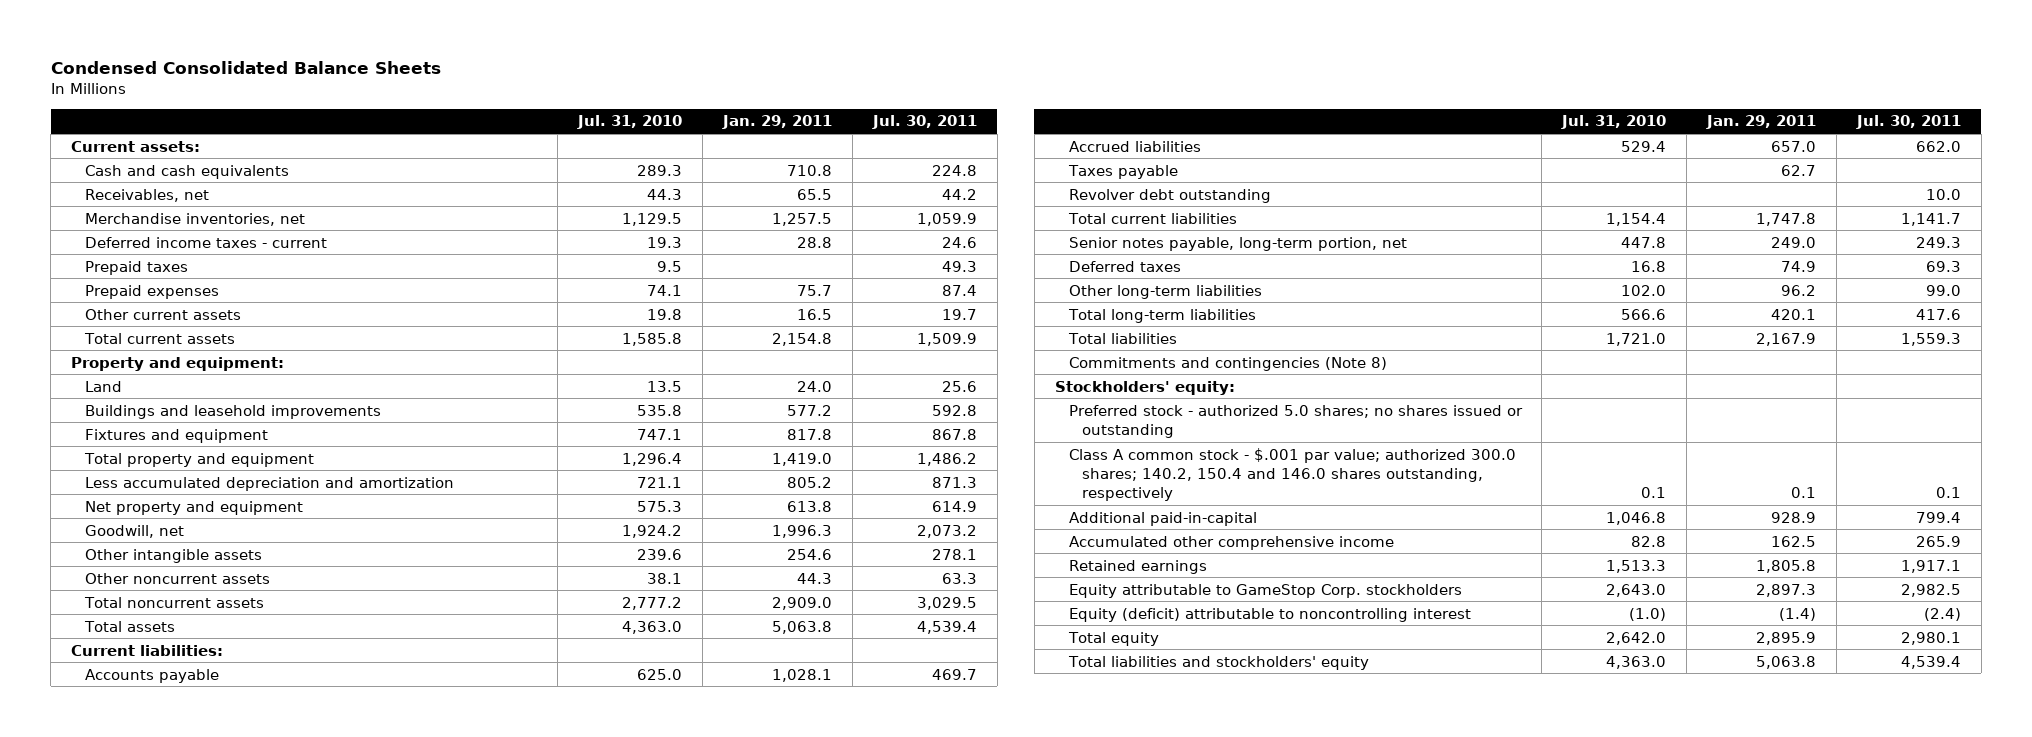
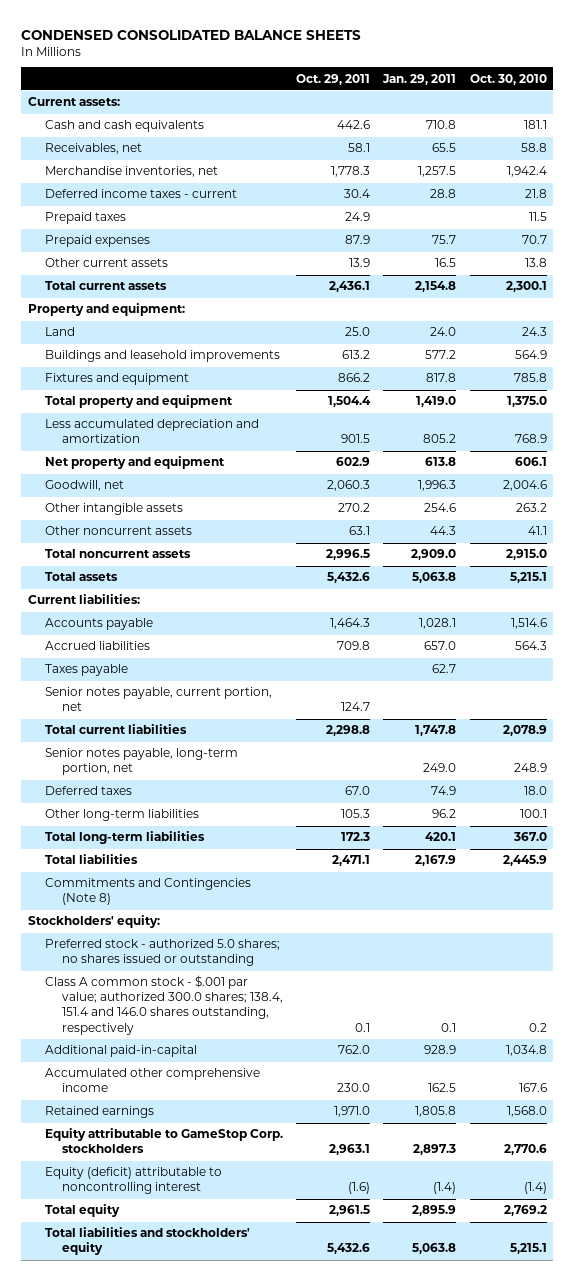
- Condensed Consolidated Balance Sheets
+ CONDENSED CONSOLIDATED BALANCE SHEETS
- | Jul. 31, 2010 | Jan. 29, 2011 | Jul. 30, 2011
+ | Oct. 29, 2011 | Jan. 29, 2011 | Oct. 30, 2010
- Revolver debt outstanding | | | 10.0
+ Senior notes payable, current portion, net | 124.7 | |
- Commitments and contingencies (Note 8)
+ Commitments and Contingencies (Note 8)
- Class A common stock - $.001 par value; authorized 300.0 shares; 140.2, 150.4 and 146.0 shares outstanding, respectively | 0.1 | 0.1 | 0.1
+ Class A common stock - $.001 par value; authorized 300.0 shares; 138.4, 151.4 and 146.0 shares outstanding, respectively | 0.1 | 0.1 | 0.2

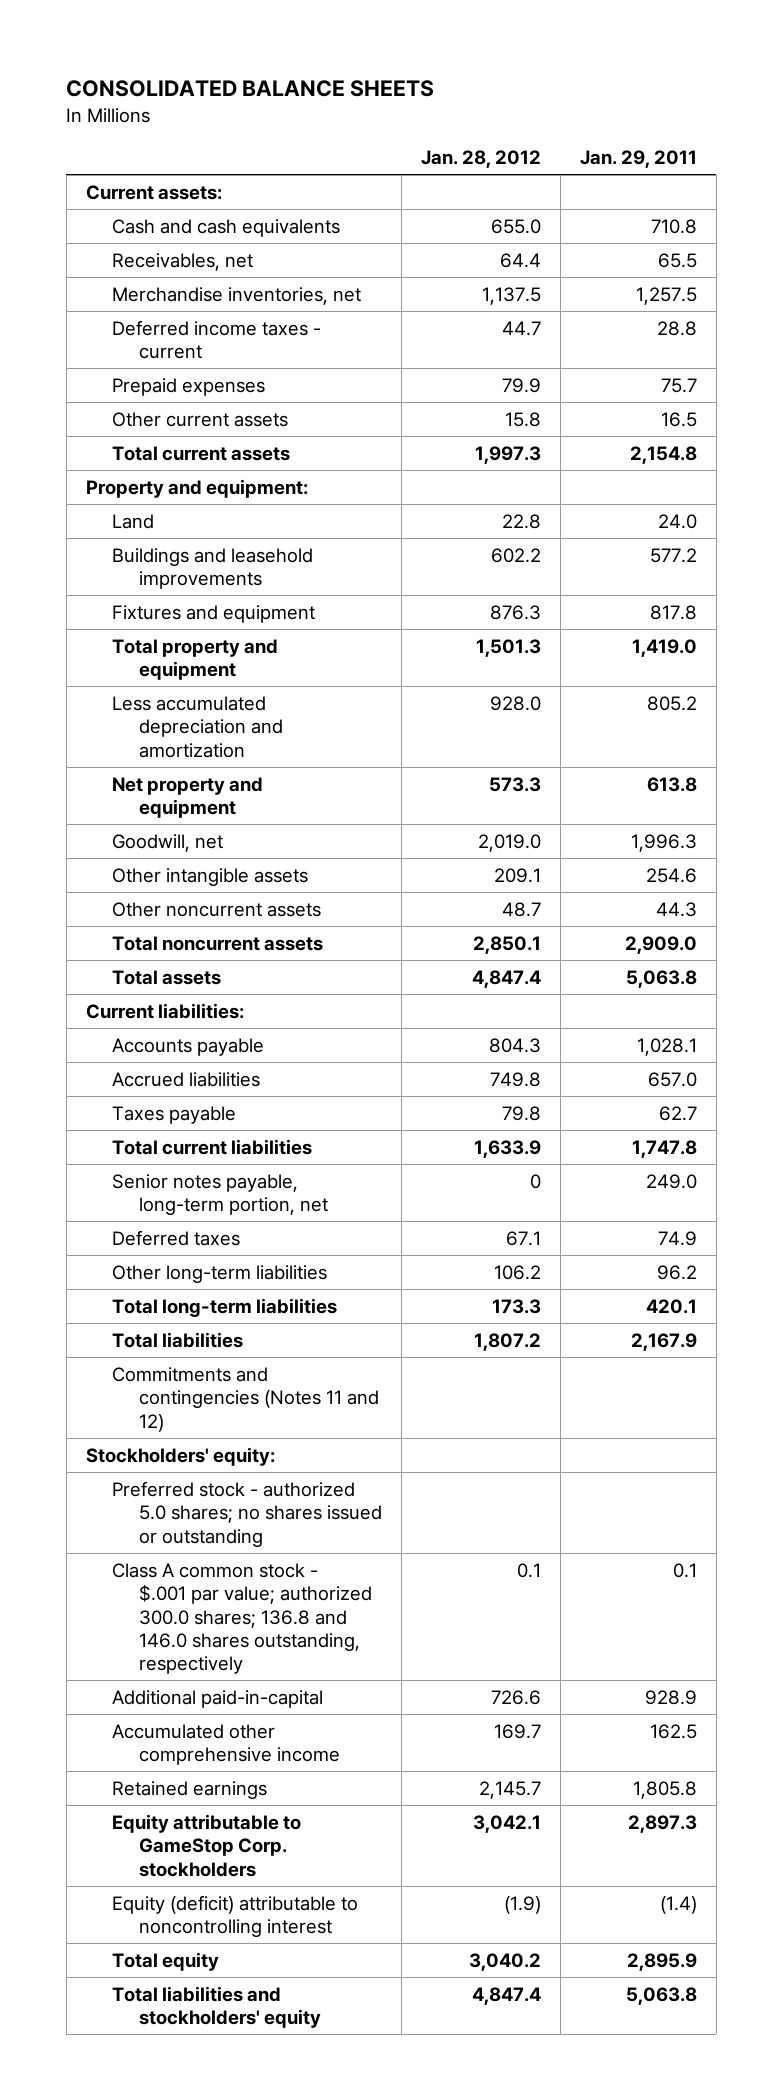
- CONDENSED CONSOLIDATED BALANCE SHEETS
+ CONSOLIDATED BALANCE SHEETS
- | Oct. 29, 2011 | Jan. 29, 2011 | Oct. 30, 2010
+ | Jan. 28, 2012 | Jan. 29, 2011
- Prepaid taxes | 24.9 | | 11.5
- Senior notes payable, current portion, net | 124.7 | |
- Commitments and Contingencies (Note 8)
+ Commitments and contingencies (Notes 11 and 12)
- Class A common stock - $.001 par value; authorized 300.0 shares; 138.4, 151.4 and 146.0 shares outstanding, respectively | 0.1 | 0.1 | 0.2
+ Class A common stock - $.001 par value; authorized 300.0 shares; 136.8 and 146.0 shares outstanding, respectively | 0.1 | 0.1

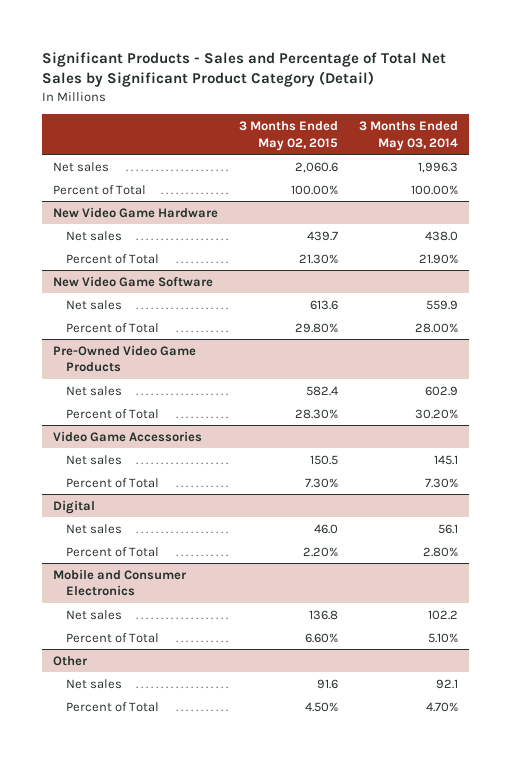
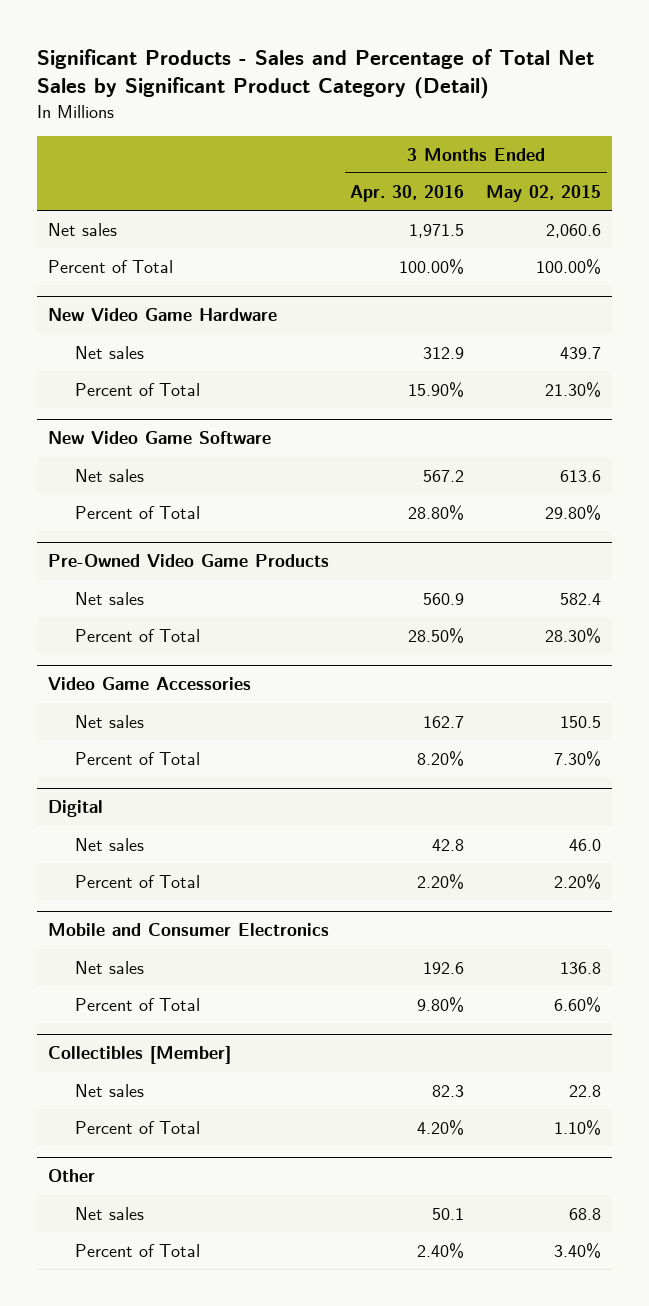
- | 3 Months Ended May 02, 2015 | 3 Months Ended May 03, 2014
+ | 3 Months Ended Apr. 30, 2016 | 3 Months Ended May 02, 2015
+ Collectibles [Member]
+ Net sales | 82.3 | 22.8
+ Percent of Total | 4.20% | 1.10%
@ Other
- Net sales | 91.6 | 92.1
- Percent of Total | 4.50% | 4.70%
+ Net sales | 50.1 | 68.8
+ Percent of Total | 2.40% | 3.40%

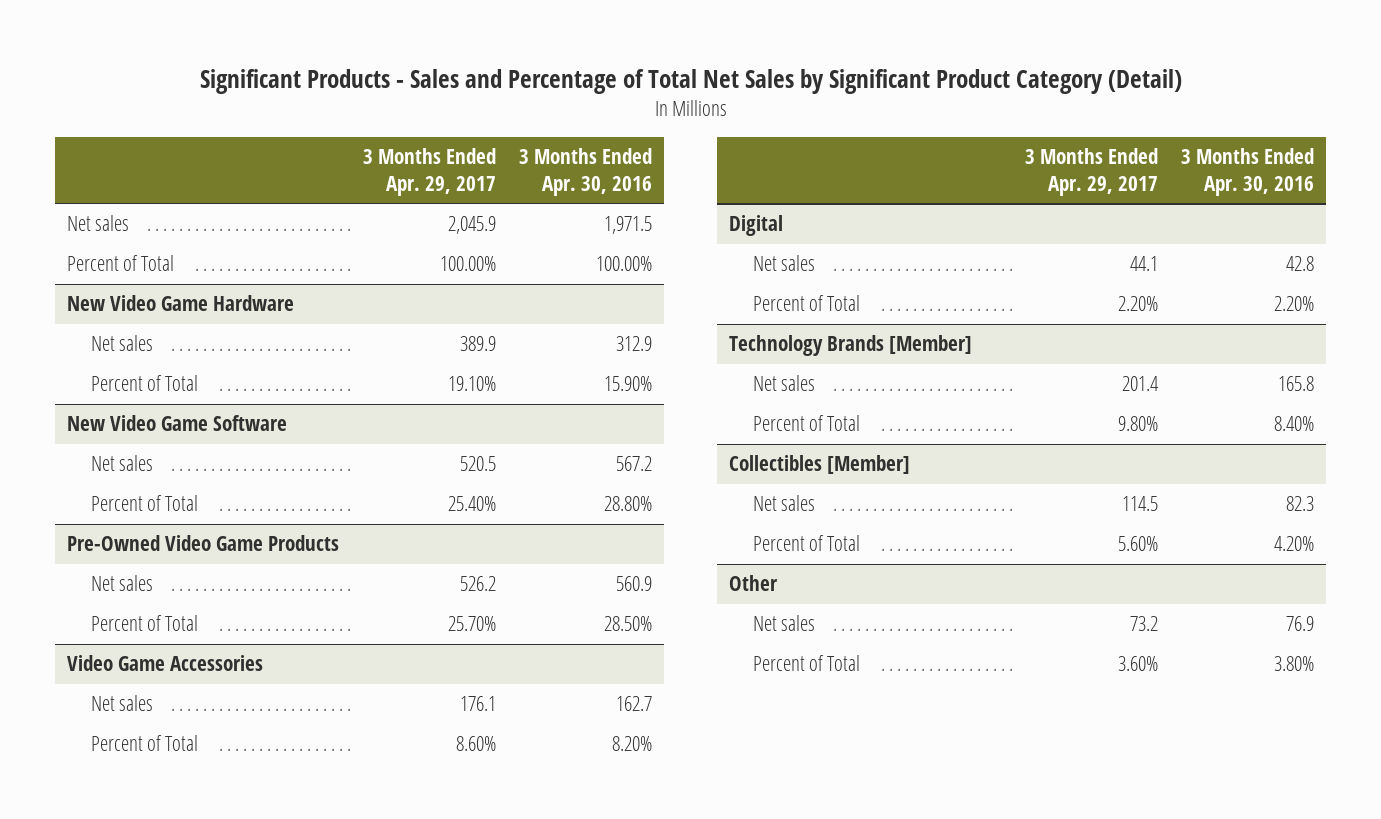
- | 3 Months Ended Apr. 30, 2016 | 3 Months Ended May 02, 2015
+ | 3 Months Ended Apr. 29, 2017 | 3 Months Ended Apr. 30, 2016
- Mobile and Consumer Electronics
- Net sales | 192.6 | 136.8
- Percent of Total | 9.80% | 6.60%
+ Technology Brands [Member]
+ Net sales | 201.4 | 165.8
+ Percent of Total | 9.80% | 8.40%
@ Other
- Net sales | 50.1 | 68.8
- Percent of Total | 2.40% | 3.40%
+ Net sales | 73.2 | 76.9
+ Percent of Total | 3.60% | 3.80%

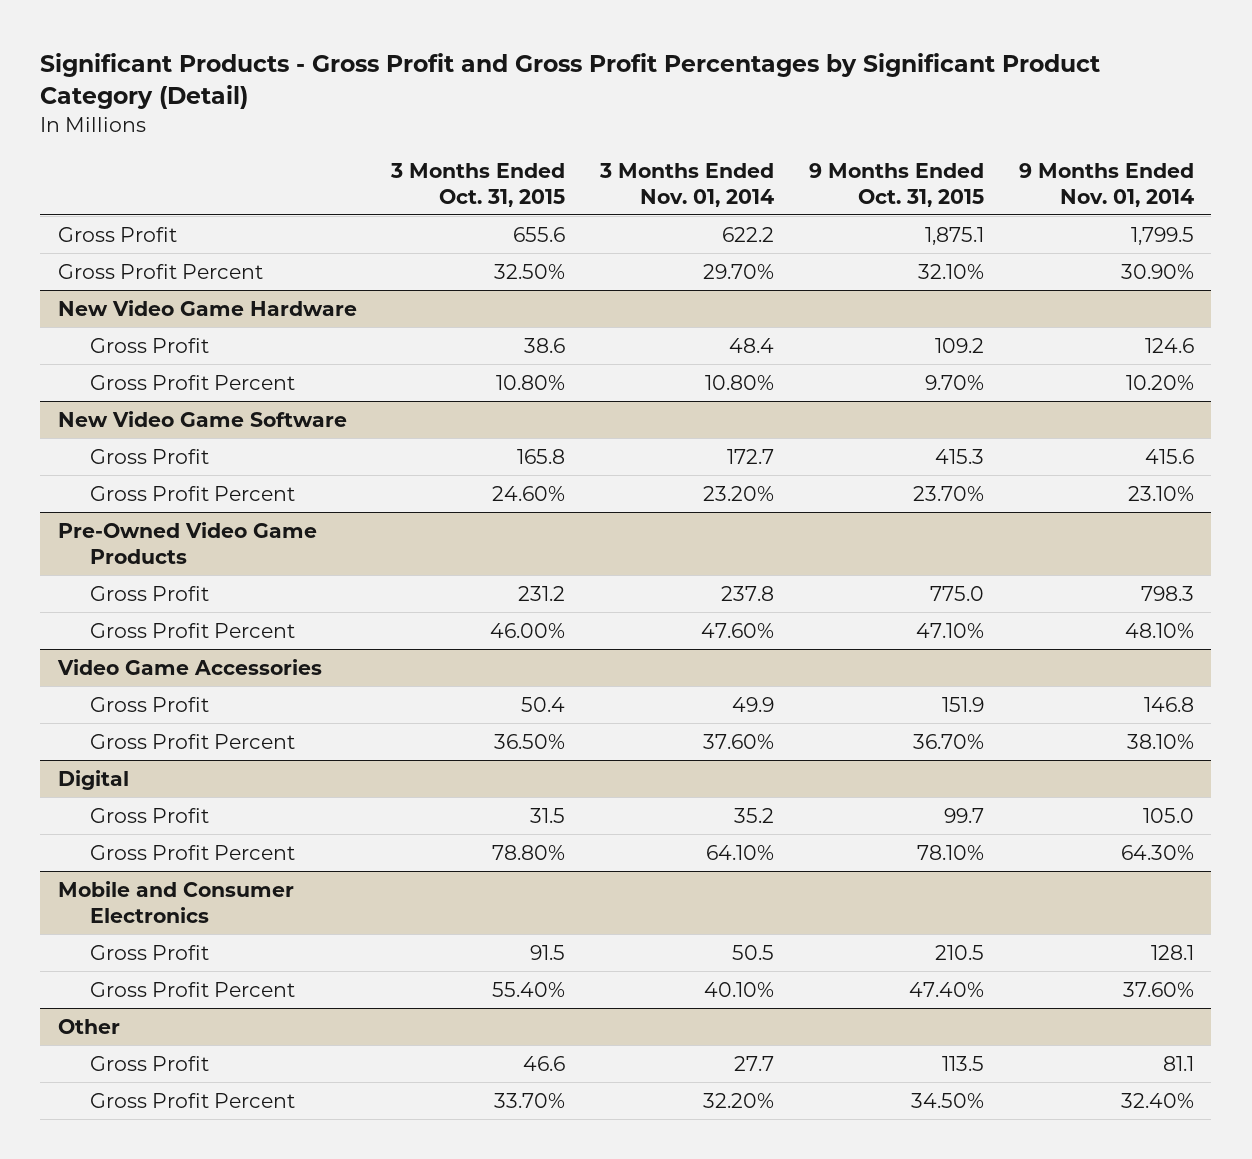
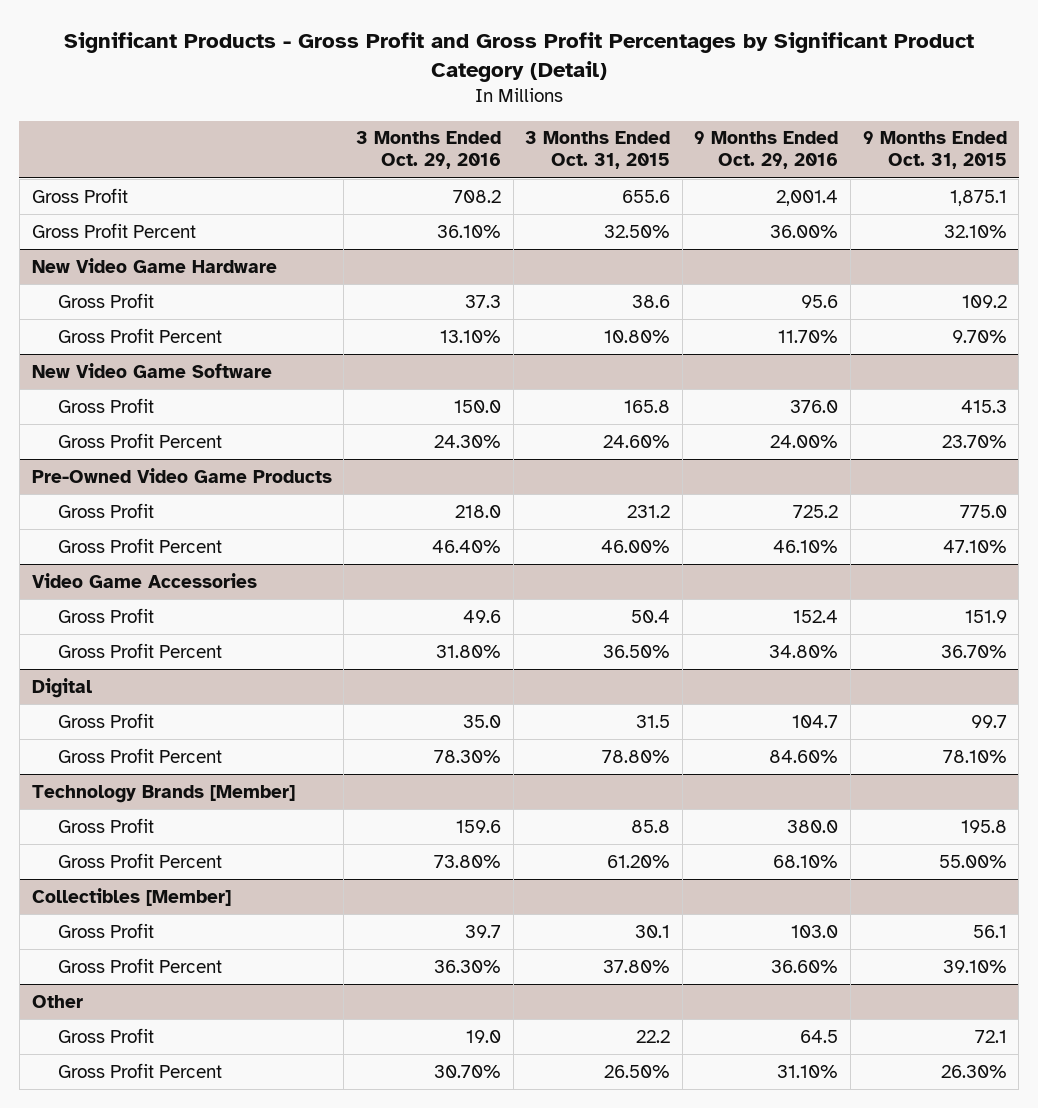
- | 3 Months Ended Oct. 31, 2015 | 3 Months Ended Nov. 01, 2014 | 9 Months Ended Oct. 31, 2015 | 9 Months Ended Nov. 01, 2014
+ | 3 Months Ended Oct. 29, 2016 | 3 Months Ended Oct. 31, 2015 | 9 Months Ended Oct. 29, 2016 | 9 Months Ended Oct. 31, 2015
- Mobile and Consumer Electronics
- Gross Profit | 91.5 | 50.5 | 210.5 | 128.1
- Gross Profit Percent | 55.40% | 40.10% | 47.40% | 37.60%
+ Technology Brands [Member]
+ Gross Profit | 159.6 | 85.8 | 380.0 | 195.8
+ Gross Profit Percent | 73.80% | 61.20% | 68.10% | 55.00%
+ Collectibles [Member]
+ Gross Profit | 39.7 | 30.1 | 103.0 | 56.1
+ Gross Profit Percent | 36.30% | 37.80% | 36.60% | 39.10%
@ Other
- Gross Profit | 46.6 | 27.7 | 113.5 | 81.1
- Gross Profit Percent | 33.70% | 32.20% | 34.50% | 32.40%
+ Gross Profit | 19.0 | 22.2 | 64.5 | 72.1
+ Gross Profit Percent | 30.70% | 26.50% | 31.10% | 26.30%

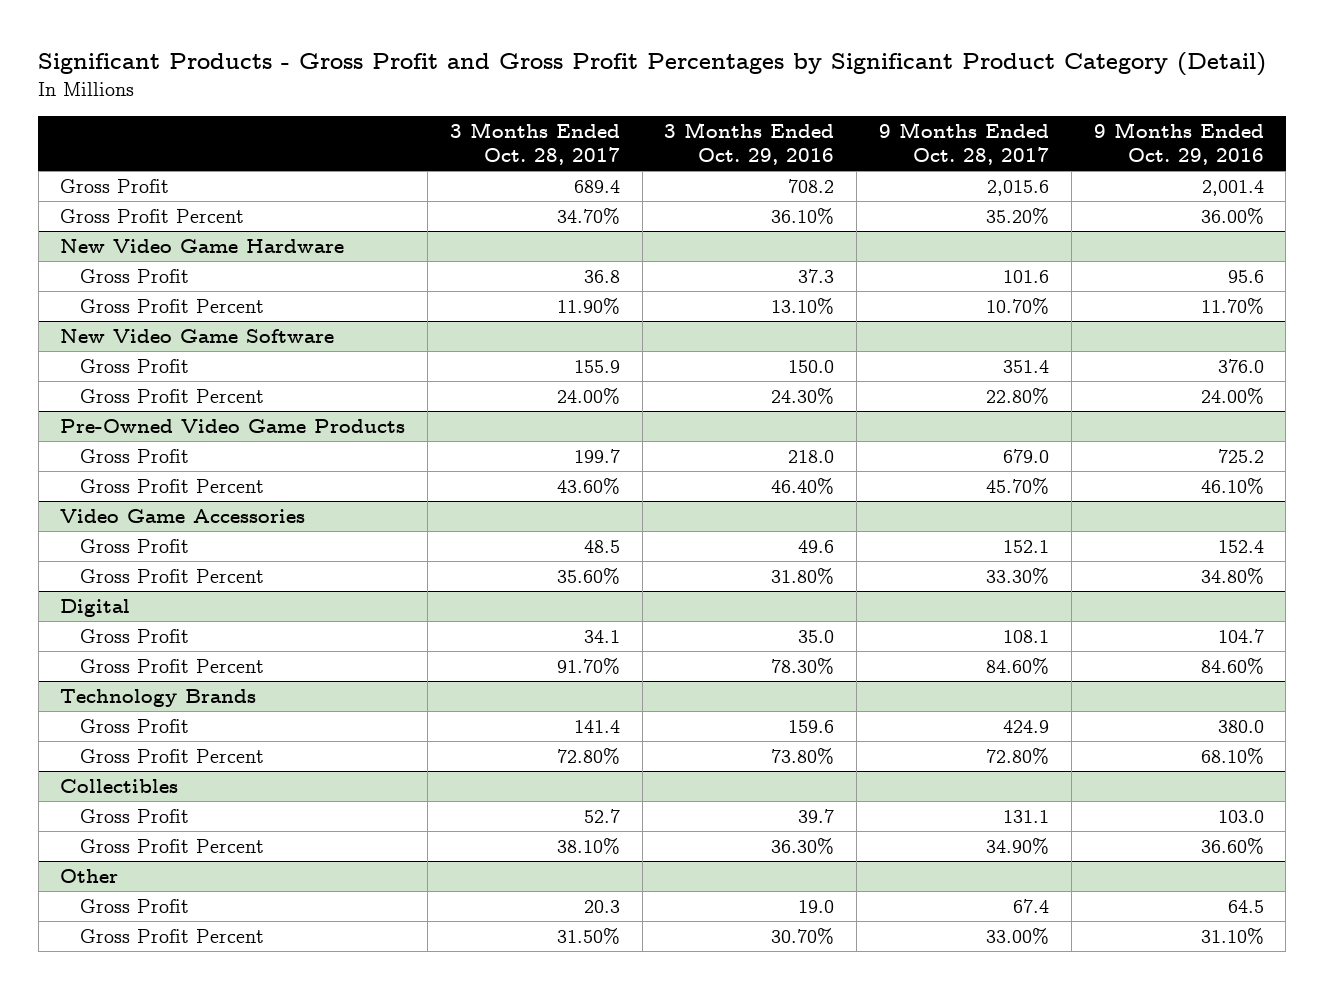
- | 3 Months Ended Oct. 29, 2016 | 3 Months Ended Oct. 31, 2015 | 9 Months Ended Oct. 29, 2016 | 9 Months Ended Oct. 31, 2015
+ | 3 Months Ended Oct. 28, 2017 | 3 Months Ended Oct. 29, 2016 | 9 Months Ended Oct. 28, 2017 | 9 Months Ended Oct. 29, 2016
- Technology Brands [Member]
+ Technology Brands
- Collectibles [Member]
+ Collectibles

